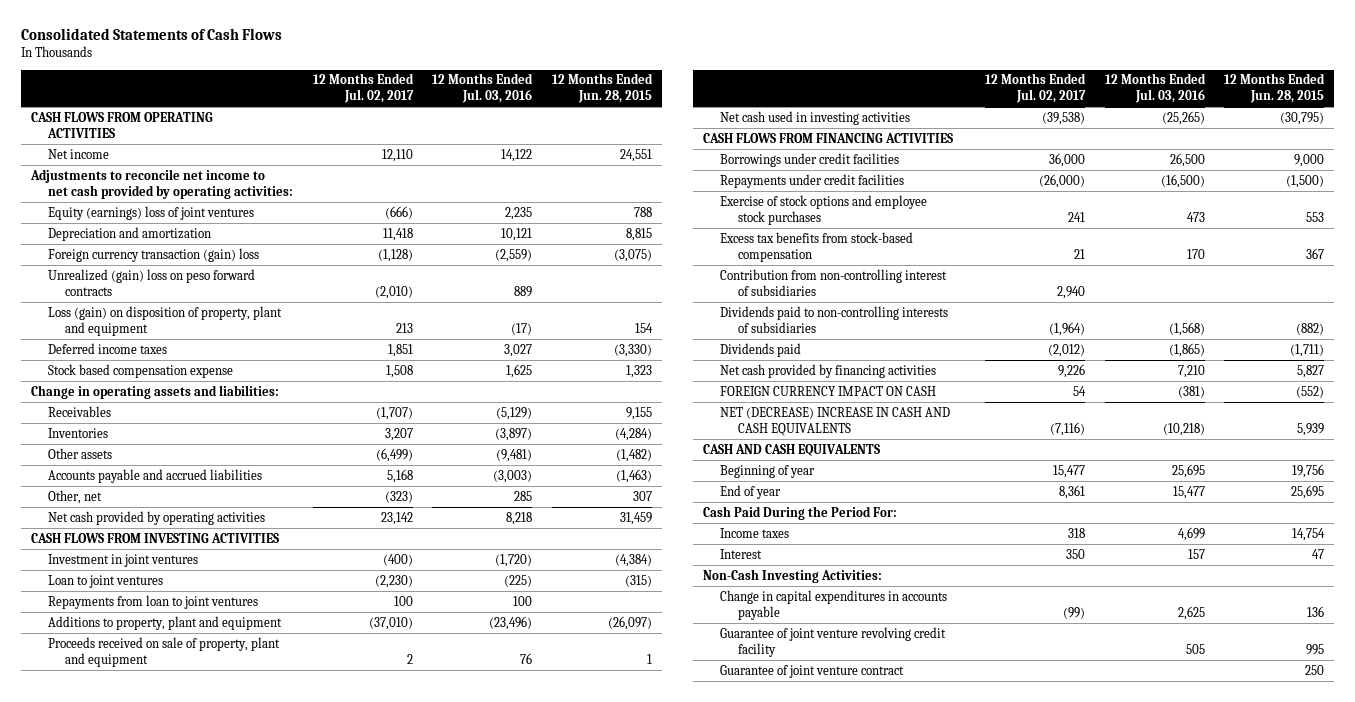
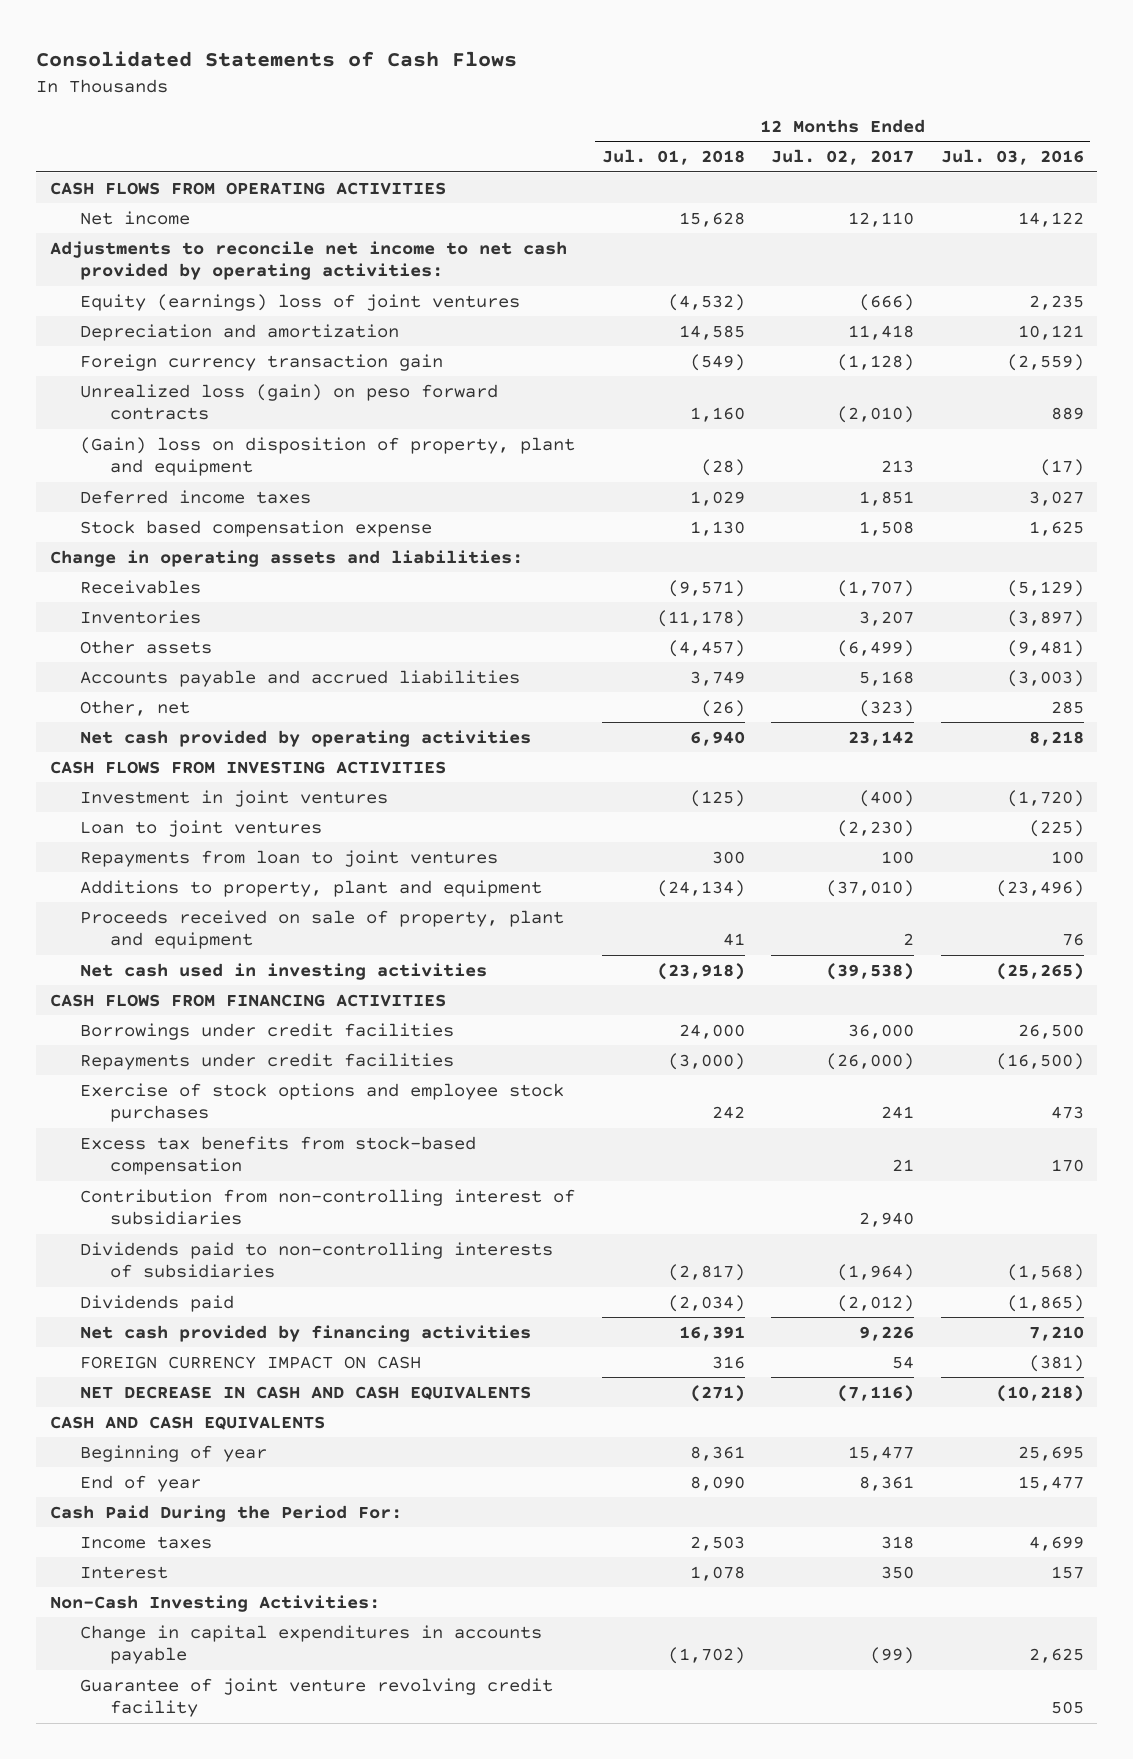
- | 12 Months Ended Jul. 02, 2017 | 12 Months Ended Jul. 03, 2016 | 12 Months Ended Jun. 28, 2015
+ | 12 Months Ended Jul. 01, 2018 | 12 Months Ended Jul. 02, 2017 | 12 Months Ended Jul. 03, 2016
- Foreign currency transaction (gain) loss | (1,128) | (2,559) | (3,075)
- Unrealized (gain) loss on peso forward contracts | (2,010) | 889 |
- Loss (gain) on disposition of property, plant and equipment | 213 | (17) | 154
+ Foreign currency transaction gain | (549) | (1,128) | (2,559)
+ Unrealized loss (gain) on peso forward contracts | 1,160 | (2,010) | 889
+ (Gain) loss on disposition of property, plant and equipment | (28) | 213 | (17)
- NET (DECREASE) INCREASE IN CASH AND CASH EQUIVALENTS | (7,116) | (10,218) | 5,939
+ NET DECREASE IN CASH AND CASH EQUIVALENTS | (271) | (7,116) | (10,218)
- Guarantee of joint venture contract | | | 250

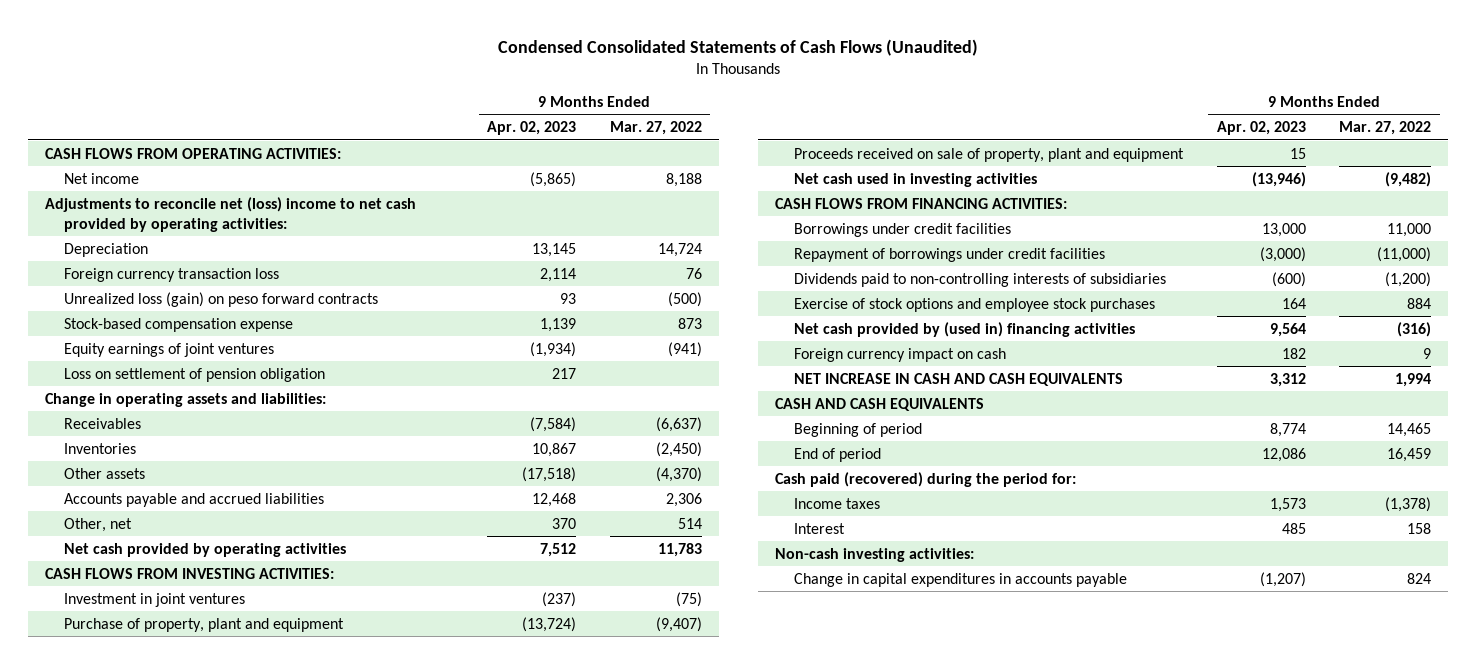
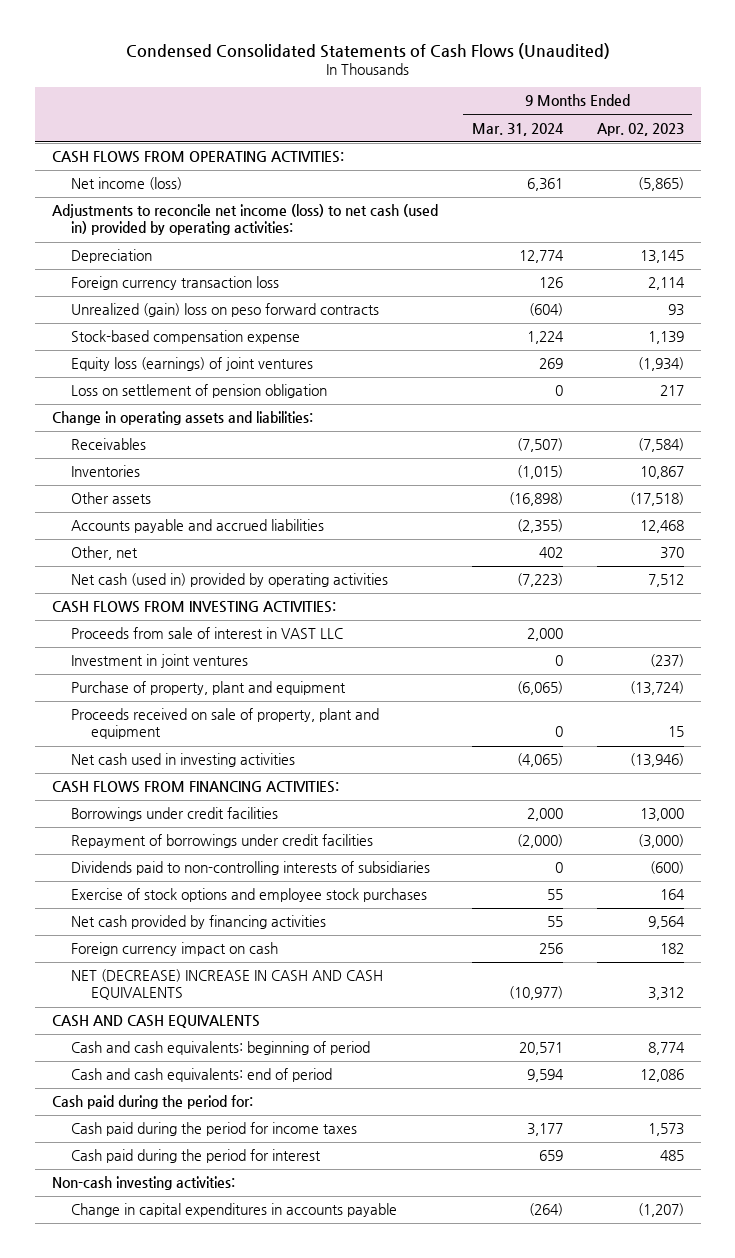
- | 9 Months Ended Apr. 02, 2023 | 9 Months Ended Mar. 27, 2022
+ | 9 Months Ended Mar. 31, 2024 | 9 Months Ended Apr. 02, 2023
- Net income | (5,865) | 8,188
- Adjustments to reconcile net (loss) income to net cash provided by operating activities:
+ Net income (loss) | 6,361 | (5,865)
+ Adjustments to reconcile net income (loss) to net cash (used in) provided by operating activities:
- Unrealized loss (gain) on peso forward contracts | 93 | (500)
+ Unrealized (gain) loss on peso forward contracts | (604) | 93
- Equity earnings of joint ventures | (1,934) | (941)
+ Equity loss (earnings) of joint ventures | 269 | (1,934)
- Net cash provided by operating activities | 7,512 | 11,783
+ Net cash (used in) provided by operating activities | (7,223) | 7,512
+ Proceeds from sale of interest in VAST LLC | 2,000 |
- Net cash provided by (used in) financing activities | 9,564 | (316)
+ Net cash provided by financing activities | 55 | 9,564
- NET INCREASE IN CASH AND CASH EQUIVALENTS | 3,312 | 1,994
+ NET (DECREASE) INCREASE IN CASH AND CASH EQUIVALENTS | (10,977) | 3,312
- Beginning of period | 8,774 | 14,465
- End of period | 12,086 | 16,459
- Cash paid (recovered) during the period for:
- Income taxes | 1,573 | (1,378)
- Interest | 485 | 158
+ Cash and cash equivalents: beginning of period | 20,571 | 8,774
+ Cash and cash equivalents: end of period | 9,594 | 12,086
+ Cash paid during the period for:
+ Cash paid during the period for income taxes | 3,177 | 1,573
+ Cash paid during the period for interest | 659 | 485

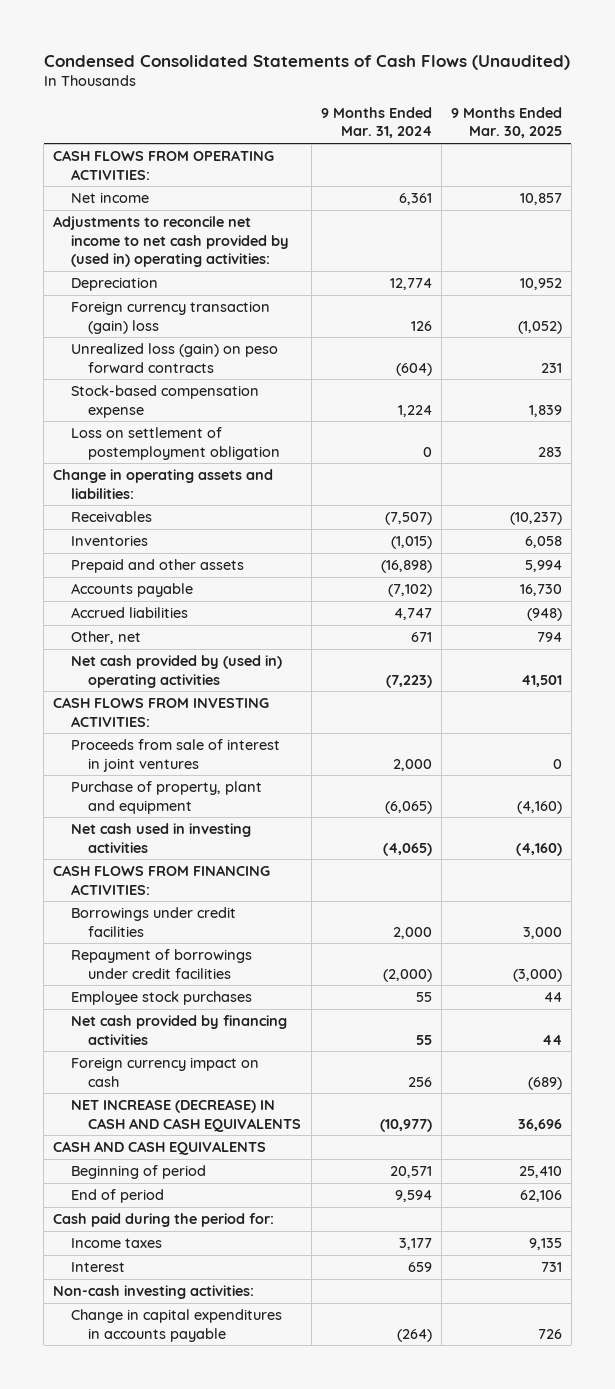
- | 9 Months Ended Mar. 31, 2024 | 9 Months Ended Apr. 02, 2023
+ | 9 Months Ended Mar. 31, 2024 | 9 Months Ended Mar. 30, 2025
- Net income (loss) | 6,361 | (5,865)
- Adjustments to reconcile net income (loss) to net cash (used in) provided by operating activities:
+ Net income | 6,361 | 10,857
+ Adjustments to reconcile net income to net cash provided by (used in) operating activities:
- Foreign currency transaction loss | 126 | 2,114
- Unrealized (gain) loss on peso forward contracts | (604) | 93
+ Foreign currency transaction (gain) loss | 126 | (1,052)
+ Unrealized loss (gain) on peso forward contracts | (604) | 231
- Equity loss (earnings) of joint ventures | 269 | (1,934)
- Loss on settlement of pension obligation | 0 | 217
+ Loss on settlement of postemployment obligation | 0 | 283
- Other assets | (16,898) | (17,518)
- Accounts payable and accrued liabilities | (2,355) | 12,468
- Other, net | 402 | 370
- Net cash (used in) provided by operating activities | (7,223) | 7,512
+ Prepaid and other assets | (16,898) | 5,994
+ Accounts payable | (7,102) | 16,730
+ Accrued liabilities | 4,747 | (948)
+ Other, net | 671 | 794
+ Net cash provided by (used in) operating activities | (7,223) | 41,501
- Proceeds from sale of interest in VAST LLC | 2,000 |
- Investment in joint ventures | 0 | (237)
+ Proceeds from sale of interest in joint ventures | 2,000 | 0
- Proceeds received on sale of property, plant and equipment | 0 | 15
- Dividends paid to non-controlling interests of subsidiaries | 0 | (600)
- Exercise of stock options and employee stock purchases | 55 | 164
+ Employee stock purchases | 55 | 44
- NET (DECREASE) INCREASE IN CASH AND CASH EQUIVALENTS | (10,977) | 3,312
+ NET INCREASE (DECREASE) IN CASH AND CASH EQUIVALENTS | (10,977) | 36,696
- Cash and cash equivalents: beginning of period | 20,571 | 8,774
- Cash and cash equivalents: end of period | 9,594 | 12,086
+ Beginning of period | 20,571 | 25,410
+ End of period | 9,594 | 62,106
- Cash paid during the period for income taxes | 3,177 | 1,573
- Cash paid during the period for interest | 659 | 485
+ Income taxes | 3,177 | 9,135
+ Interest | 659 | 731

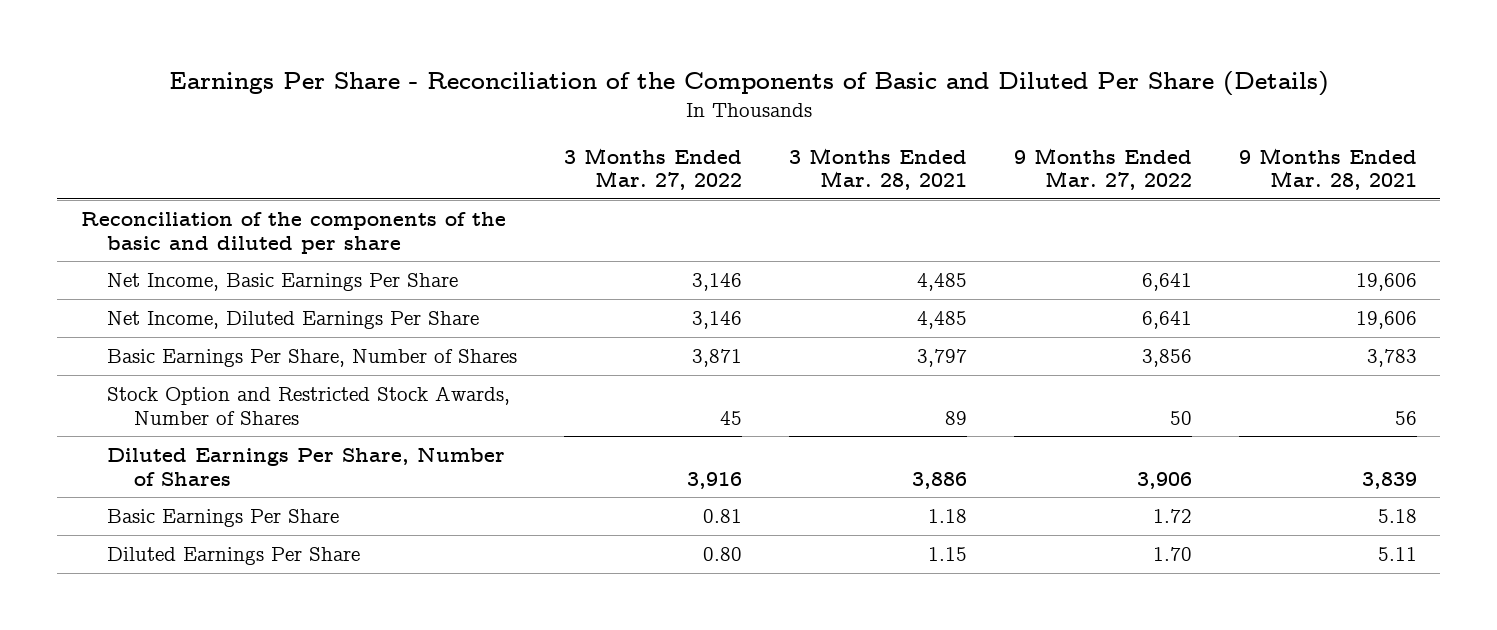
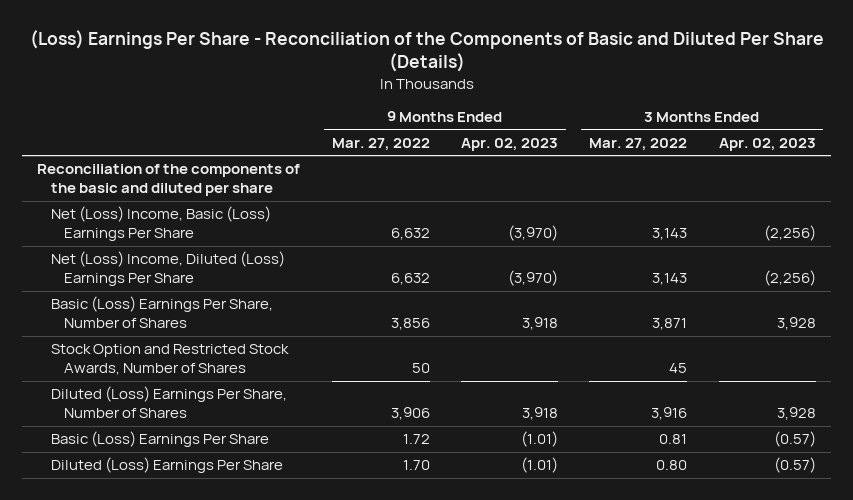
- Earnings Per Share - Reconciliation of the Components of Basic and Diluted Per Share (Details)
+ (Loss) Earnings Per Share - Reconciliation of the Components of Basic and Diluted Per Share (Details)
- | 3 Months Ended Mar. 27, 2022 | 3 Months Ended Mar. 28, 2021 | 9 Months Ended Mar. 27, 2022 | 9 Months Ended Mar. 28, 2021
+ | 9 Months Ended Mar. 27, 2022 | 9 Months Ended Apr. 02, 2023 | 3 Months Ended Mar. 27, 2022 | 3 Months Ended Apr. 02, 2023
- Net Income, Basic Earnings Per Share | 3,146 | 4,485 | 6,641 | 19,606
- Net Income, Diluted Earnings Per Share | 3,146 | 4,485 | 6,641 | 19,606
- Basic Earnings Per Share, Number of Shares | 3,871 | 3,797 | 3,856 | 3,783
+ Net (Loss) Income, Basic (Loss) Earnings Per Share | 6,632 | (3,970) | 3,143 | (2,256)
+ Net (Loss) Income, Diluted (Loss) Earnings Per Share | 6,632 | (3,970) | 3,143 | (2,256)
+ Basic (Loss) Earnings Per Share, Number of Shares | 3,856 | 3,918 | 3,871 | 3,928
- Diluted Earnings Per Share, Number of Shares | 3,916 | 3,886 | 3,906 | 3,839
- Basic Earnings Per Share | 0.81 | 1.18 | 1.72 | 5.18
- Diluted Earnings Per Share | 0.80 | 1.15 | 1.70 | 5.11
+ Diluted (Loss) Earnings Per Share, Number of Shares | 3,906 | 3,918 | 3,916 | 3,928
+ Basic (Loss) Earnings Per Share | 1.72 | (1.01) | 0.81 | (0.57)
+ Diluted (Loss) Earnings Per Share | 1.70 | (1.01) | 0.80 | (0.57)

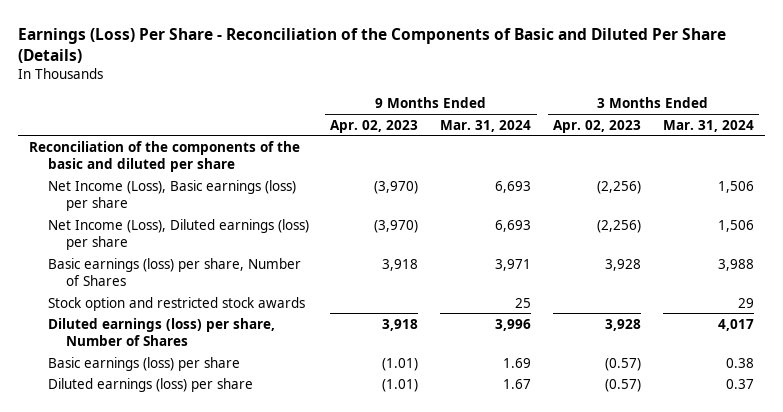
- (Loss) Earnings Per Share - Reconciliation of the Components of Basic and Diluted Per Share (Details)
+ Earnings (Loss) Per Share - Reconciliation of the Components of Basic and Diluted Per Share (Details)
- | 9 Months Ended Mar. 27, 2022 | 9 Months Ended Apr. 02, 2023 | 3 Months Ended Mar. 27, 2022 | 3 Months Ended Apr. 02, 2023
+ | 9 Months Ended Apr. 02, 2023 | 9 Months Ended Mar. 31, 2024 | 3 Months Ended Apr. 02, 2023 | 3 Months Ended Mar. 31, 2024
- Net (Loss) Income, Basic (Loss) Earnings Per Share | 6,632 | (3,970) | 3,143 | (2,256)
- Net (Loss) Income, Diluted (Loss) Earnings Per Share | 6,632 | (3,970) | 3,143 | (2,256)
- Basic (Loss) Earnings Per Share, Number of Shares | 3,856 | 3,918 | 3,871 | 3,928
- Stock Option and Restricted Stock Awards, Number of Shares | 50 | | 45 |
- Diluted (Loss) Earnings Per Share, Number of Shares | 3,906 | 3,918 | 3,916 | 3,928
- Basic (Loss) Earnings Per Share | 1.72 | (1.01) | 0.81 | (0.57)
- Diluted (Loss) Earnings Per Share | 1.70 | (1.01) | 0.80 | (0.57)
+ Net Income (Loss), Basic earnings (loss) per share | (3,970) | 6,693 | (2,256) | 1,506
+ Net Income (Loss), Diluted earnings (loss) per share | (3,970) | 6,693 | (2,256) | 1,506
+ Basic earnings (loss) per share, Number of Shares | 3,918 | 3,971 | 3,928 | 3,988
+ Stock option and restricted stock awards | | 25 | | 29
+ Diluted earnings (loss) per share, Number of Shares | 3,918 | 3,996 | 3,928 | 4,017
+ Basic earnings (loss) per share | (1.01) | 1.69 | (0.57) | 0.38
+ Diluted earnings (loss) per share | (1.01) | 1.67 | (0.57) | 0.37

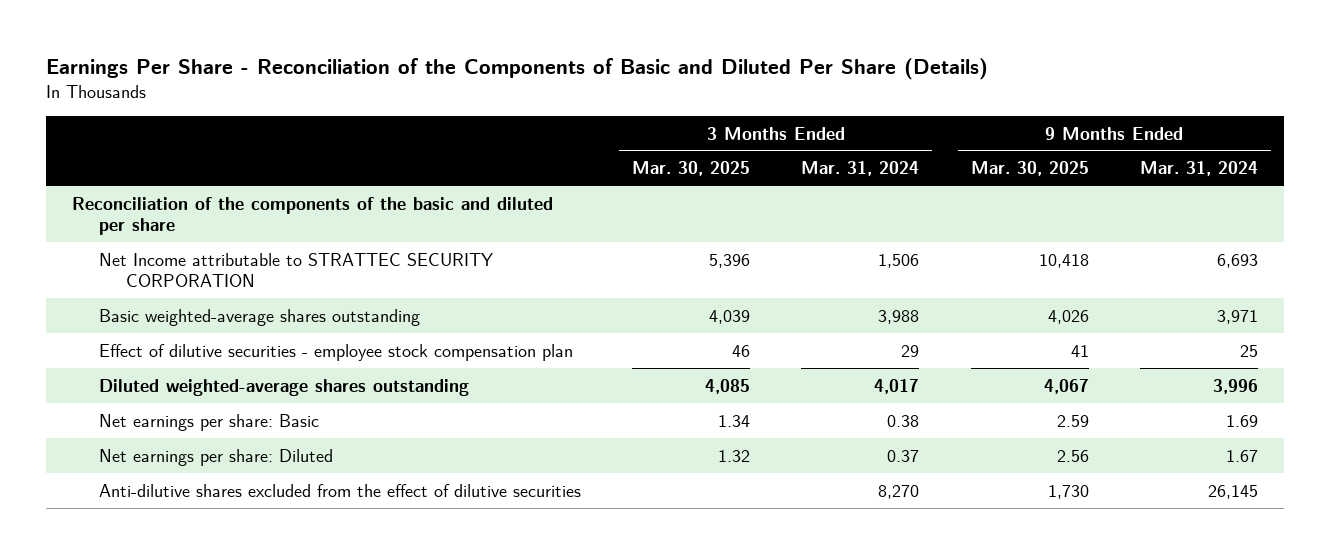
- Earnings (Loss) Per Share - Reconciliation of the Components of Basic and Diluted Per Share (Details)
+ Earnings Per Share - Reconciliation of the Components of Basic and Diluted Per Share (Details)
- | 9 Months Ended Apr. 02, 2023 | 9 Months Ended Mar. 31, 2024 | 3 Months Ended Apr. 02, 2023 | 3 Months Ended Mar. 31, 2024
+ | 3 Months Ended Mar. 30, 2025 | 3 Months Ended Mar. 31, 2024 | 9 Months Ended Mar. 30, 2025 | 9 Months Ended Mar. 31, 2024
- Net Income (Loss), Basic earnings (loss) per share | (3,970) | 6,693 | (2,256) | 1,506
- Net Income (Loss), Diluted earnings (loss) per share | (3,970) | 6,693 | (2,256) | 1,506
- Basic earnings (loss) per share, Number of Shares | 3,918 | 3,971 | 3,928 | 3,988
- Stock option and restricted stock awards | | 25 | | 29
- Diluted earnings (loss) per share, Number of Shares | 3,918 | 3,996 | 3,928 | 4,017
- Basic earnings (loss) per share | (1.01) | 1.69 | (0.57) | 0.38
- Diluted earnings (loss) per share | (1.01) | 1.67 | (0.57) | 0.37
+ Net Income attributable to STRATTEC SECURITY CORPORATION | 5,396 | 1,506 | 10,418 | 6,693
+ Basic weighted-average shares outstanding | 4,039 | 3,988 | 4,026 | 3,971
+ Effect of dilutive securities - employee stock compensation plan | 46 | 29 | 41 | 25
+ Diluted weighted-average shares outstanding | 4,085 | 4,017 | 4,067 | 3,996
+ Net earnings per share: Basic | 1.34 | 0.38 | 2.59 | 1.69
+ Net earnings per share: Diluted | 1.32 | 0.37 | 2.56 | 1.67
+ Anti-dilutive shares excluded from the effect of dilutive securities | | 8,270 | 1,730 | 26,145

